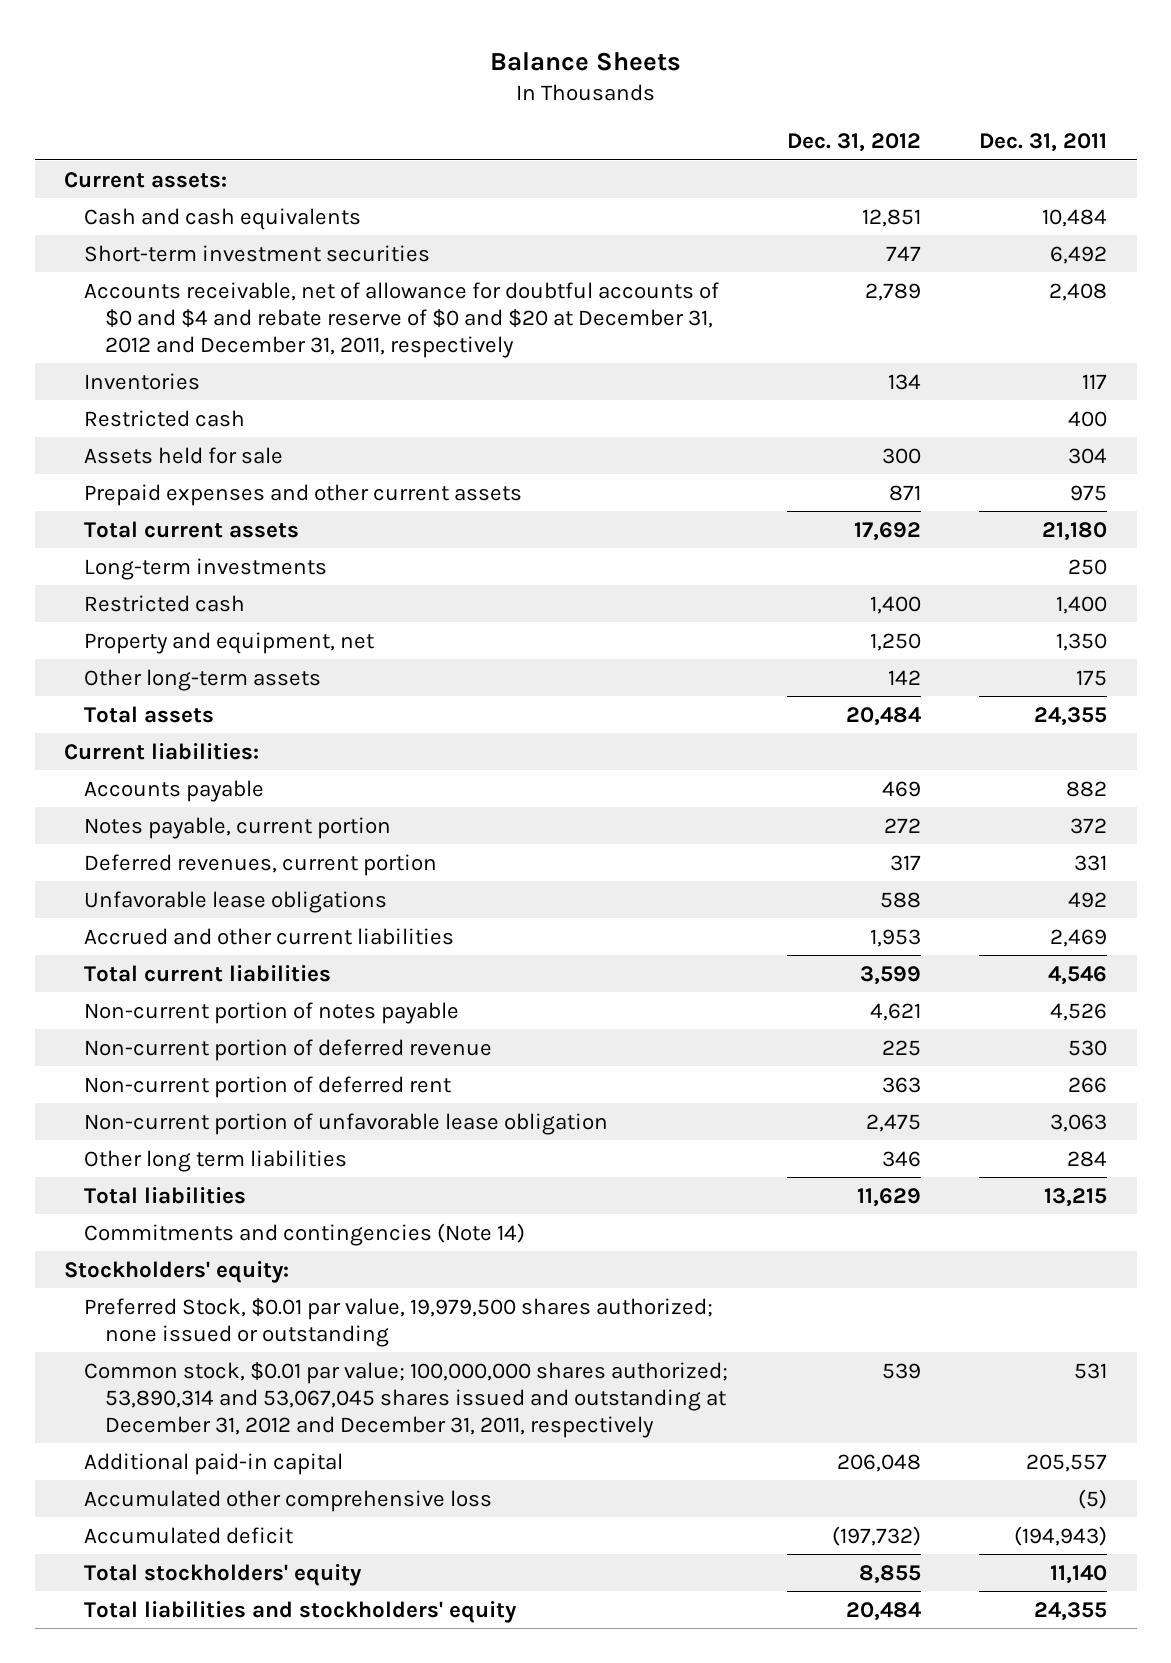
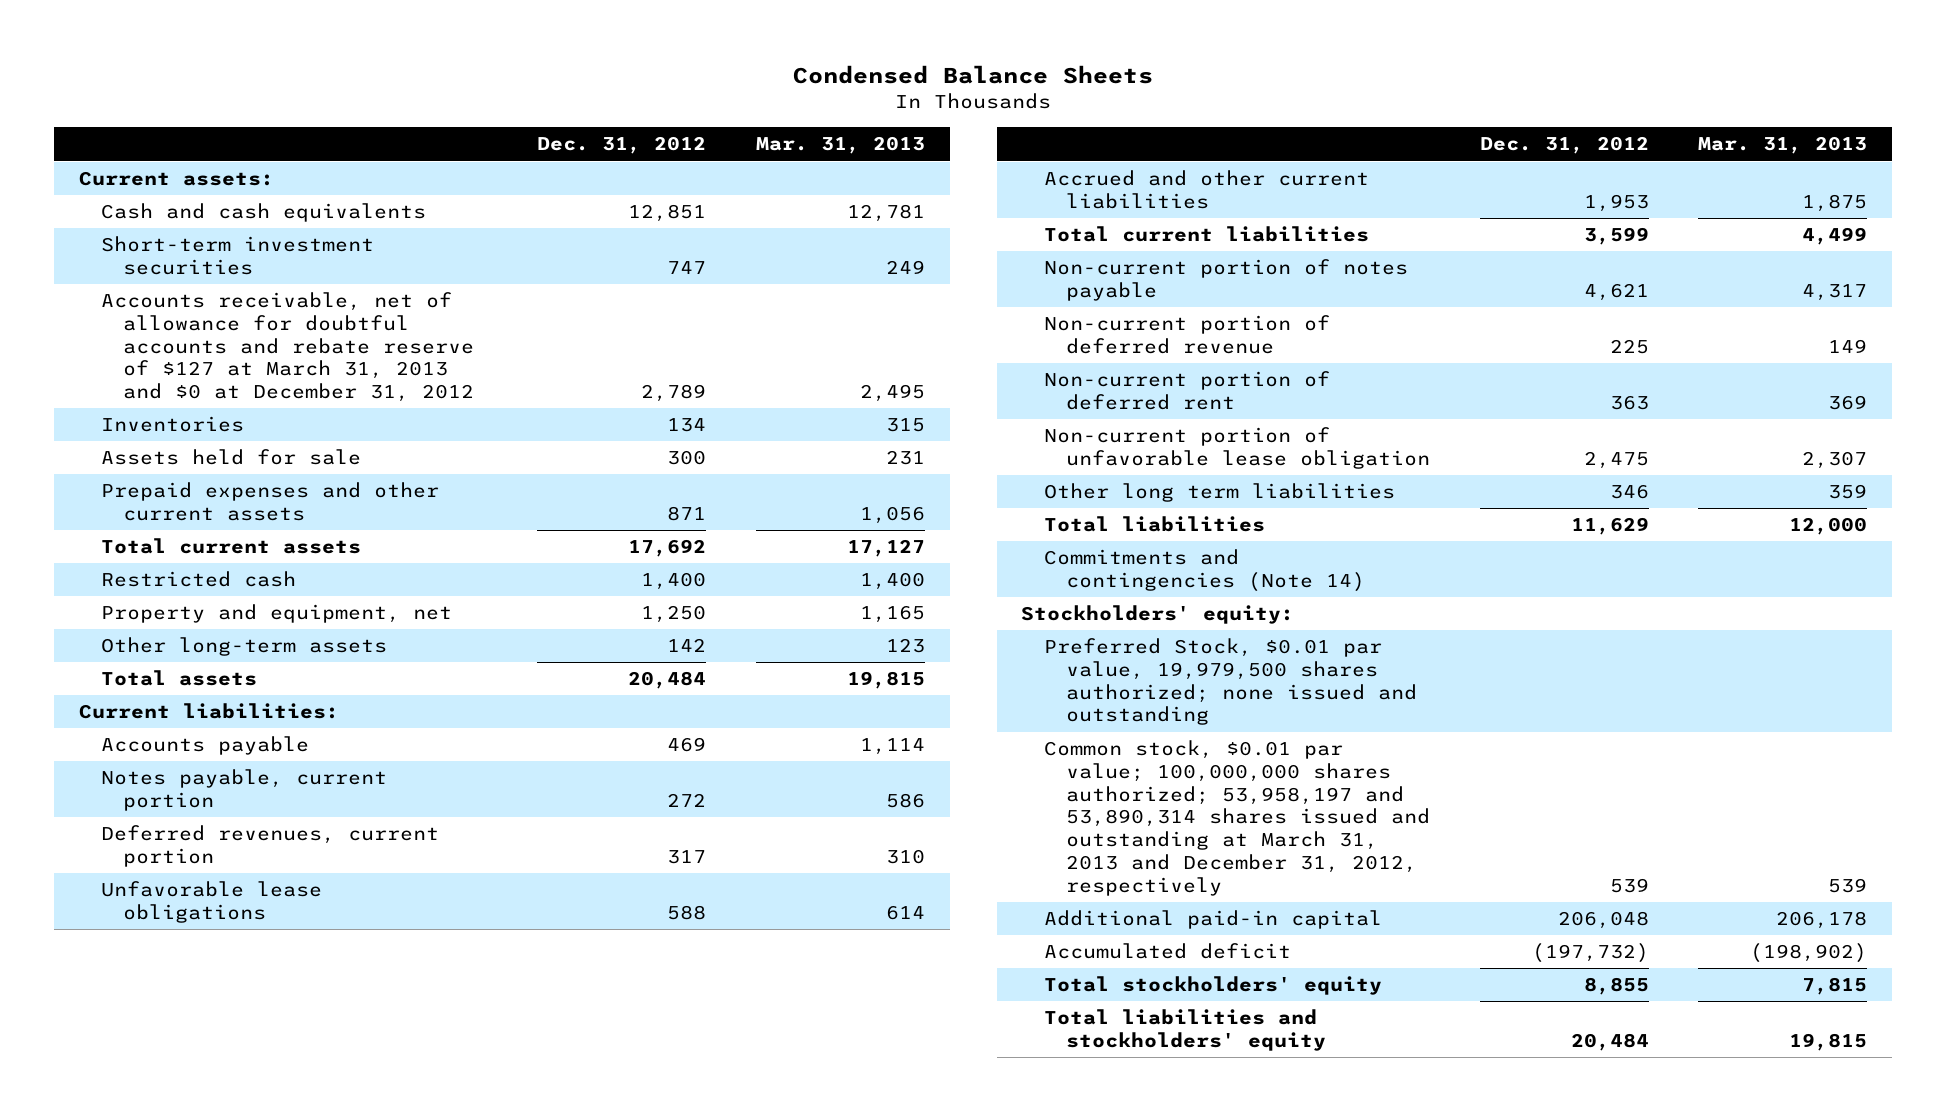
- Balance Sheets
+ Condensed Balance Sheets
- | Dec. 31, 2012 | Dec. 31, 2011
+ | Dec. 31, 2012 | Mar. 31, 2013
- Accounts receivable, net of allowance for doubtful accounts of $0 and $4 and rebate reserve of $0 and $20 at December 31, 2012 and December 31, 2011, respectively | 2,789 | 2,408
+ Accounts receivable, net of allowance for doubtful accounts and rebate reserve of $127 at March 31, 2013 and $0 at December 31, 2012 | 2,789 | 2,495
- Restricted cash | | 400
- Long-term investments | | 250
- Preferred Stock, $0.01 par value, 19,979,500 shares authorized; none issued or outstanding
- Common stock, $0.01 par value; 100,000,000 shares authorized; 53,890,314 and 53,067,045 shares issued and outstanding at December 31, 2012 and December 31, 2011, respectively | 539 | 531
+ Preferred Stock, $0.01 par value, 19,979,500 shares authorized; none issued and outstanding
+ Common stock, $0.01 par value; 100,000,000 shares authorized; 53,958,197 and 53,890,314 shares issued and outstanding at March 31, 2013 and December 31, 2012, respectively | 539 | 539
- Accumulated other comprehensive loss | | (5)

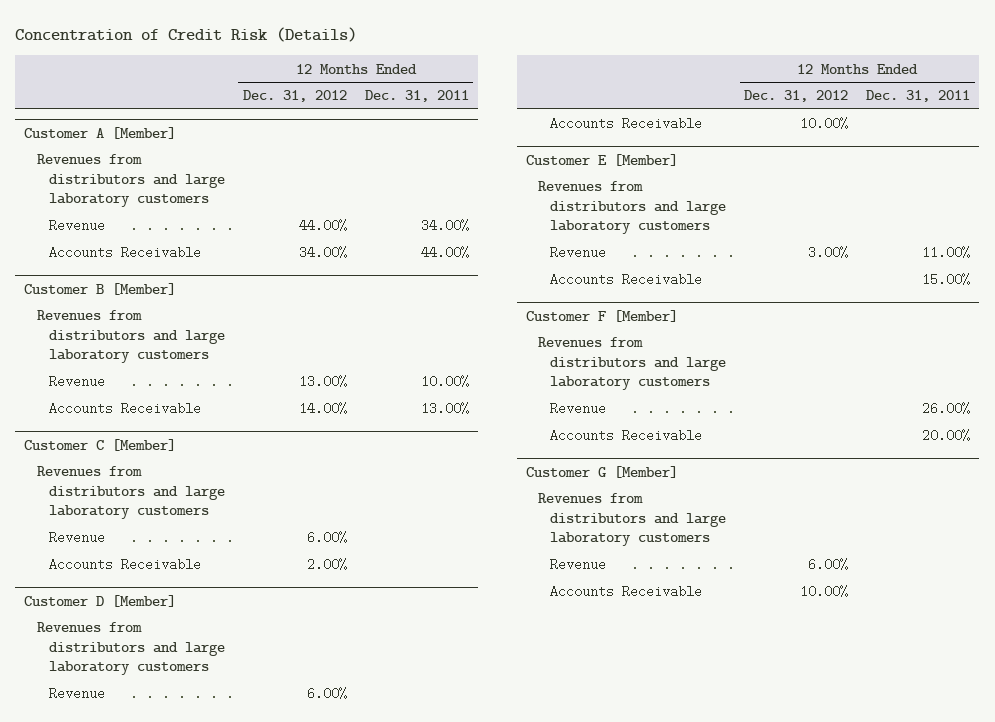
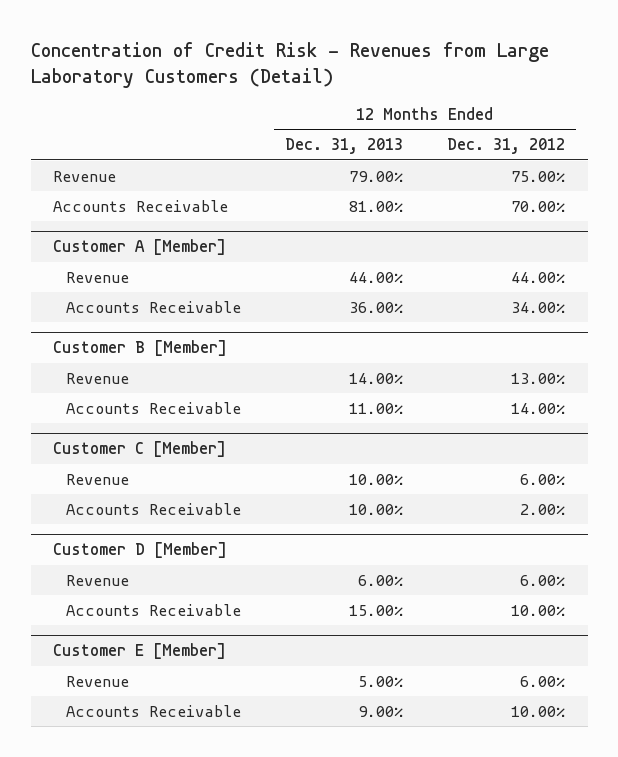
- Concentration of Credit Risk (Details)
+ Concentration of Credit Risk - Revenues from Large Laboratory Customers (Detail)
- | 12 Months Ended Dec. 31, 2012 | 12 Months Ended Dec. 31, 2011
+ | 12 Months Ended Dec. 31, 2013 | 12 Months Ended Dec. 31, 2012
+ Revenue | 79.00% | 75.00%
+ Accounts Receivable | 81.00% | 70.00%
@ Customer A [Member]
- Revenues from distributors and large laboratory customers
@ Customer B [Member]
- Revenues from distributors and large laboratory customers
@ Customer C [Member]
- Revenues from distributors and large laboratory customers
@ Customer D [Member]
- Revenues from distributors and large laboratory customers
@ Customer E [Member]
- Revenues from distributors and large laboratory customers
- Revenue | 3.00% | 11.00%
- Accounts Receivable | | 15.00%
- Customer F [Member]
- Revenues from distributors and large laboratory customers
- Revenue | | 26.00%
- Accounts Receivable | | 20.00%
- Customer G [Member]
- Revenues from distributors and large laboratory customers

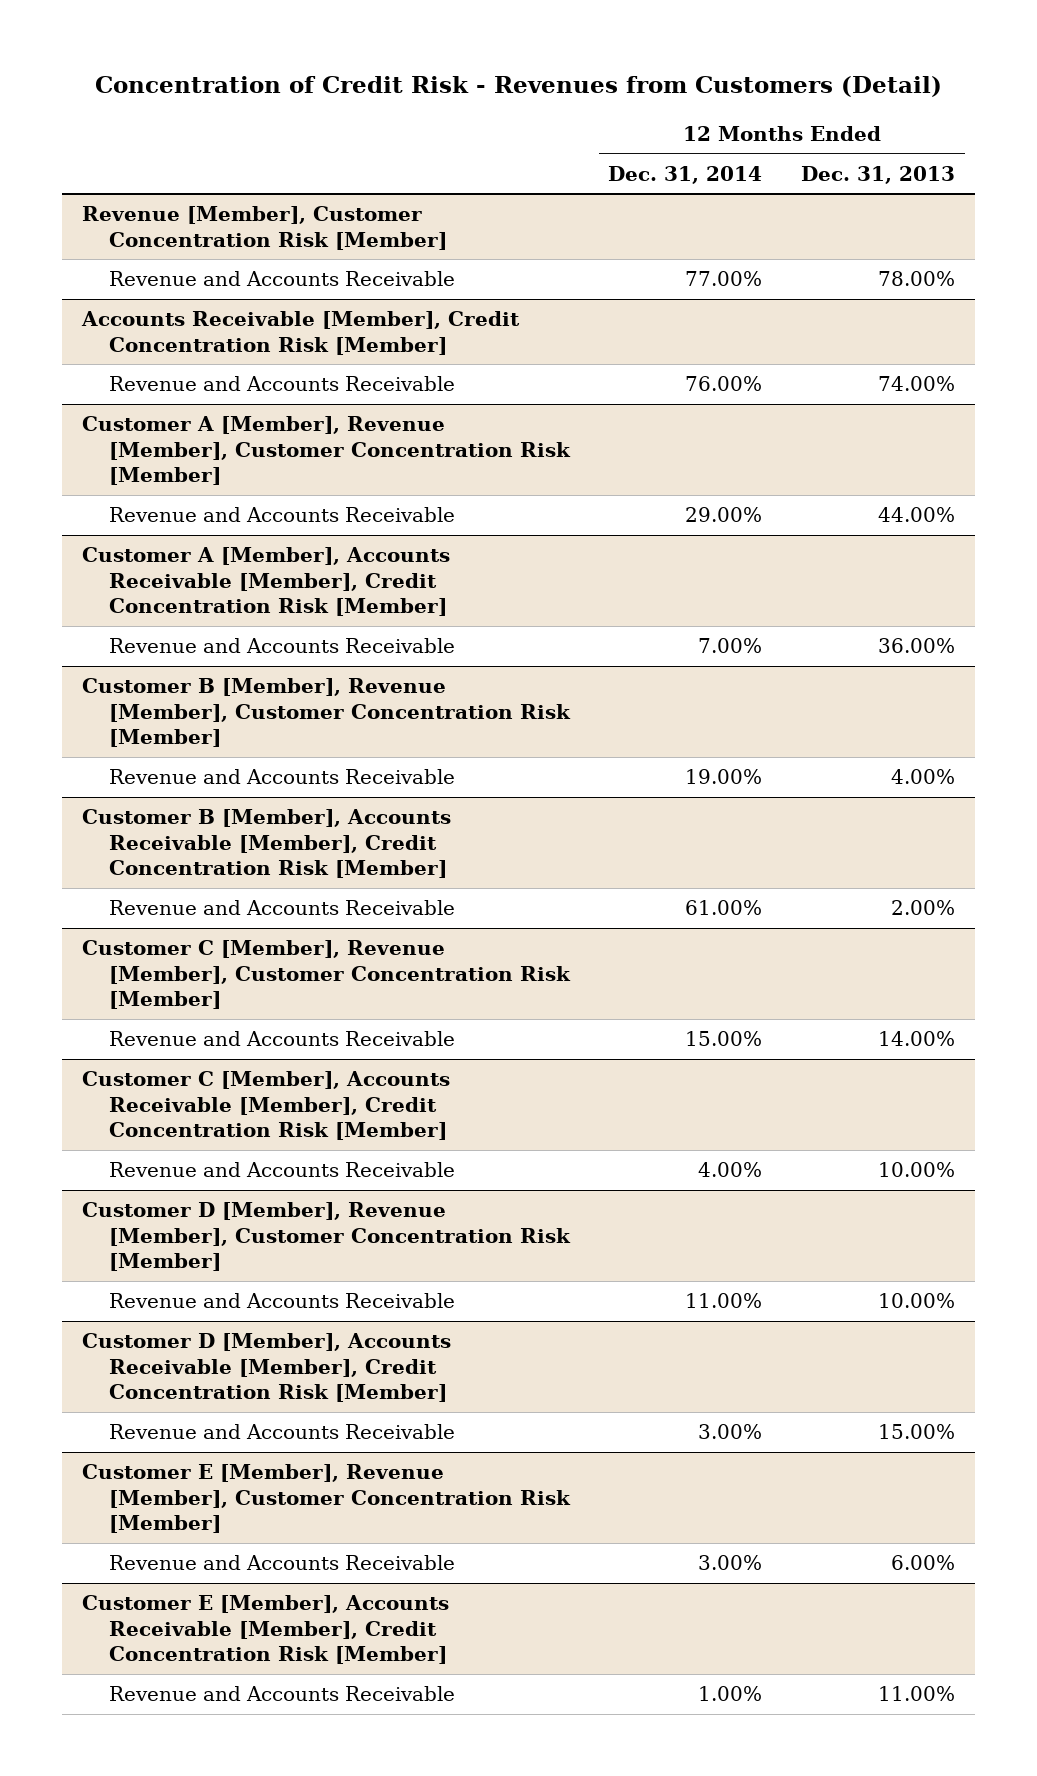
- Concentration of Credit Risk - Revenues from Large Laboratory Customers (Detail)
+ Concentration of Credit Risk - Revenues from Customers (Detail)
- | 12 Months Ended Dec. 31, 2013 | 12 Months Ended Dec. 31, 2012
+ | 12 Months Ended Dec. 31, 2014 | 12 Months Ended Dec. 31, 2013
- Revenue | 79.00% | 75.00%
- Accounts Receivable | 81.00% | 70.00%
- Customer A [Member]
- Revenue | 44.00% | 44.00%
- Accounts Receivable | 36.00% | 34.00%
- Customer B [Member]
- Revenue | 14.00% | 13.00%
- Accounts Receivable | 11.00% | 14.00%
- Customer C [Member]
- Revenue | 10.00% | 6.00%
- Accounts Receivable | 10.00% | 2.00%
- Customer D [Member]
- Revenue | 6.00% | 6.00%
- Accounts Receivable | 15.00% | 10.00%
- Customer E [Member]
- Revenue | 5.00% | 6.00%
- Accounts Receivable | 9.00% | 10.00%
+ Revenue [Member], Customer Concentration Risk [Member]
+ Revenue and Accounts Receivable | 77.00% | 78.00%
+ Accounts Receivable [Member], Credit Concentration Risk [Member]
+ Revenue and Accounts Receivable | 76.00% | 74.00%
+ Customer A [Member], Revenue [Member], Customer Concentration Risk [Member]
+ Revenue and Accounts Receivable | 29.00% | 44.00%
+ Customer A [Member], Accounts Receivable [Member], Credit Concentration Risk [Member]
+ Revenue and Accounts Receivable | 7.00% | 36.00%
+ Customer B [Member], Revenue [Member], Customer Concentration Risk [Member]
+ Revenue and Accounts Receivable | 19.00% | 4.00%
+ Customer B [Member], Accounts Receivable [Member], Credit Concentration Risk [Member]
+ Revenue and Accounts Receivable | 61.00% | 2.00%
+ Customer C [Member], Revenue [Member], Customer Concentration Risk [Member]
+ Revenue and Accounts Receivable | 15.00% | 14.00%
+ Customer C [Member], Accounts Receivable [Member], Credit Concentration Risk [Member]
+ Revenue and Accounts Receivable | 4.00% | 10.00%
+ Customer D [Member], Revenue [Member], Customer Concentration Risk [Member]
+ Revenue and Accounts Receivable | 11.00% | 10.00%
+ Customer D [Member], Accounts Receivable [Member], Credit Concentration Risk [Member]
+ Revenue and Accounts Receivable | 3.00% | 15.00%
+ Customer E [Member], Revenue [Member], Customer Concentration Risk [Member]
+ Revenue and Accounts Receivable | 3.00% | 6.00%
+ Customer E [Member], Accounts Receivable [Member], Credit Concentration Risk [Member]
+ Revenue and Accounts Receivable | 1.00% | 11.00%

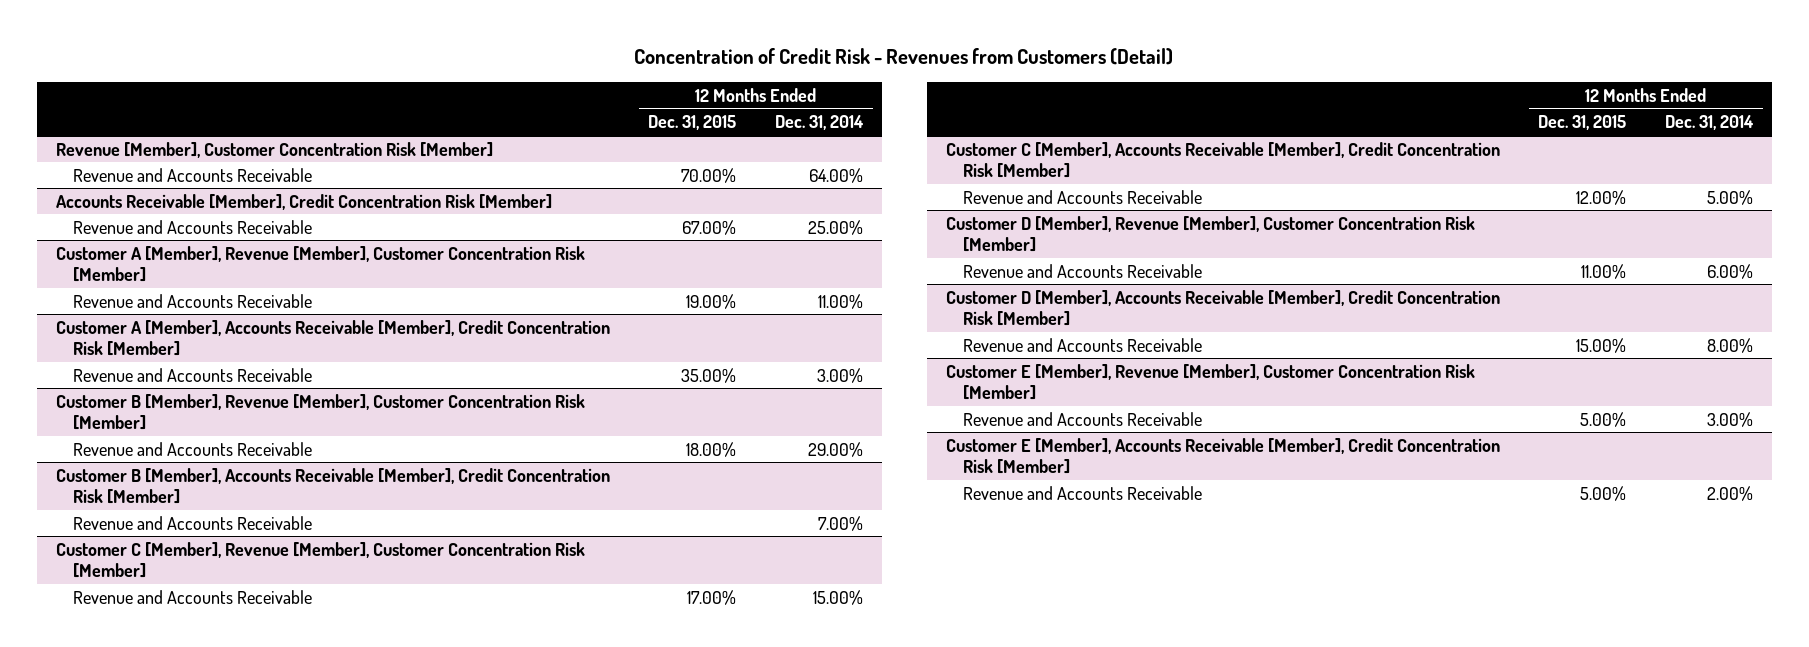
- | 12 Months Ended Dec. 31, 2014 | 12 Months Ended Dec. 31, 2013
+ | 12 Months Ended Dec. 31, 2015 | 12 Months Ended Dec. 31, 2014
@ Revenue [Member], Customer Concentration Risk [Member]
- Revenue and Accounts Receivable | 77.00% | 78.00%
+ Revenue and Accounts Receivable | 70.00% | 64.00%
@ Accounts Receivable [Member], Credit Concentration Risk [Member]
- Revenue and Accounts Receivable | 76.00% | 74.00%
+ Revenue and Accounts Receivable | 67.00% | 25.00%
@ Customer A [Member], Revenue [Member], Customer Concentration Risk [Member]
- Revenue and Accounts Receivable | 29.00% | 44.00%
+ Revenue and Accounts Receivable | 19.00% | 11.00%
@ Customer A [Member], Accounts Receivable [Member], Credit Concentration Risk [Member]
- Revenue and Accounts Receivable | 7.00% | 36.00%
+ Revenue and Accounts Receivable | 35.00% | 3.00%
@ Customer B [Member], Revenue [Member], Customer Concentration Risk [Member]
- Revenue and Accounts Receivable | 19.00% | 4.00%
+ Revenue and Accounts Receivable | 18.00% | 29.00%
@ Customer B [Member], Accounts Receivable [Member], Credit Concentration Risk [Member]
- Revenue and Accounts Receivable | 61.00% | 2.00%
+ Revenue and Accounts Receivable | | 7.00%
@ Customer C [Member], Accounts Receivable [Member], Credit Concentration Risk [Member]
- Revenue and Accounts Receivable | 4.00% | 10.00%
+ Revenue and Accounts Receivable | 12.00% | 5.00%
@ Customer D [Member], Revenue [Member], Customer Concentration Risk [Member]
- Revenue and Accounts Receivable | 11.00% | 10.00%
+ Revenue and Accounts Receivable | 11.00% | 6.00%
@ Customer D [Member], Accounts Receivable [Member], Credit Concentration Risk [Member]
- Revenue and Accounts Receivable | 3.00% | 15.00%
+ Revenue and Accounts Receivable | 15.00% | 8.00%
@ Customer E [Member], Accounts Receivable [Member], Credit Concentration Risk [Member]
- Revenue and Accounts Receivable | 1.00% | 11.00%
+ Revenue and Accounts Receivable | 5.00% | 2.00%

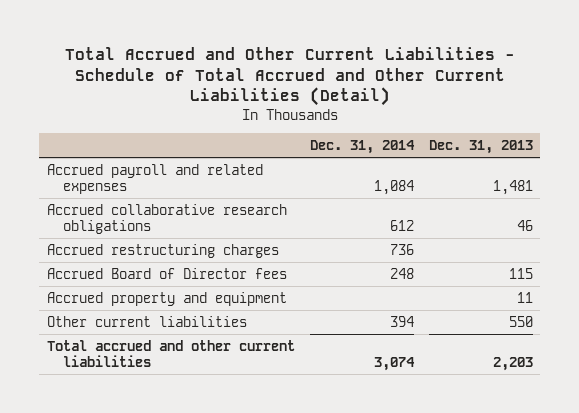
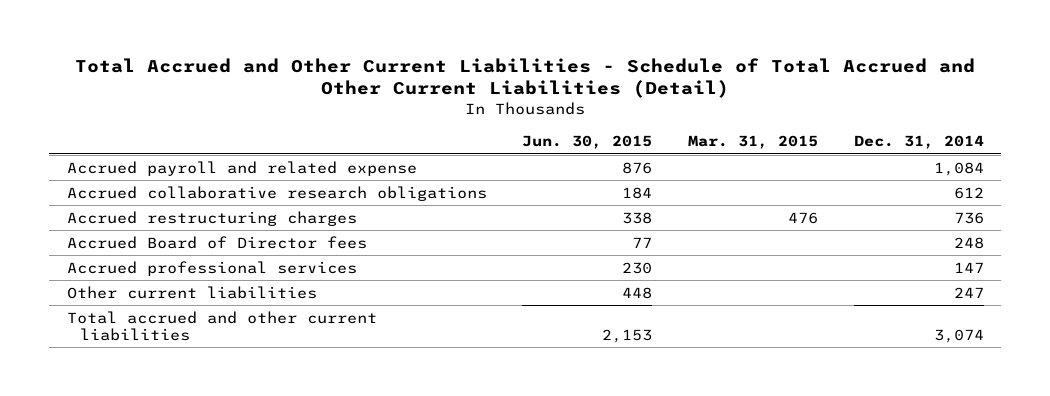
- | Dec. 31, 2014 | Dec. 31, 2013
+ | Jun. 30, 2015 | Mar. 31, 2015 | Dec. 31, 2014
- Accrued payroll and related expenses | 1,084 | 1,481
+ Accrued payroll and related expense | 876 | | 1,084
- Accrued property and equipment | | 11
- Other current liabilities | 394 | 550
+ Accrued professional services | 230 | | 147
+ Other current liabilities | 448 | | 247

